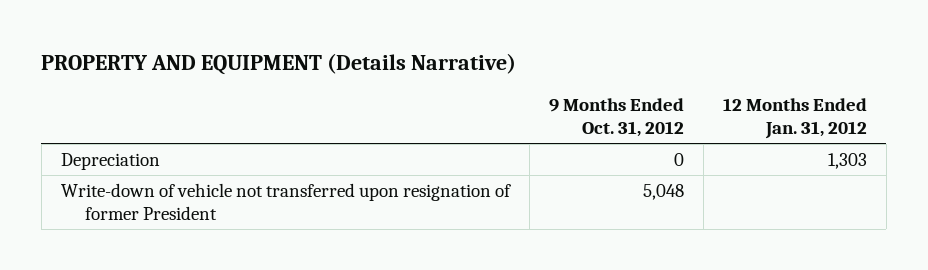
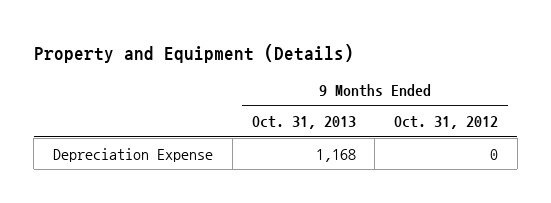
- PROPERTY AND EQUIPMENT (Details Narrative)
+ Property and Equipment (Details)
- | 9 Months Ended Oct. 31, 2012 | 12 Months Ended Jan. 31, 2012
+ | 9 Months Ended Oct. 31, 2013 | 9 Months Ended Oct. 31, 2012
- Depreciation | 0 | 1,303
- Write-down of vehicle not transferred upon resignation of former President | 5,048 |
+ Depreciation Expense | 1,168 | 0

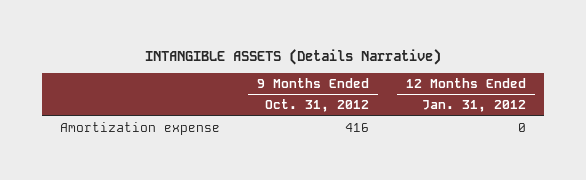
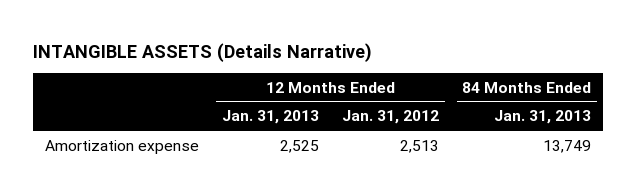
- | 9 Months Ended Oct. 31, 2012 | 12 Months Ended Jan. 31, 2012
+ | 12 Months Ended Jan. 31, 2013 | 12 Months Ended Jan. 31, 2012 | 84 Months Ended Jan. 31, 2013
- Amortization expense | 416 | 0
+ Amortization expense | 2,525 | 2,513 | 13,749

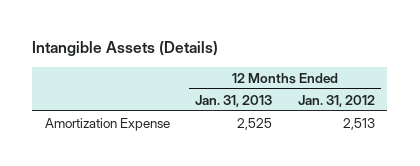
- INTANGIBLE ASSETS (Details Narrative)
+ Intangible Assets (Details)
- | 12 Months Ended Jan. 31, 2013 | 12 Months Ended Jan. 31, 2012 | 84 Months Ended Jan. 31, 2013
+ | 12 Months Ended Jan. 31, 2013 | 12 Months Ended Jan. 31, 2012
- Amortization expense | 2,525 | 2,513 | 13,749
+ Amortization Expense | 2,525 | 2,513

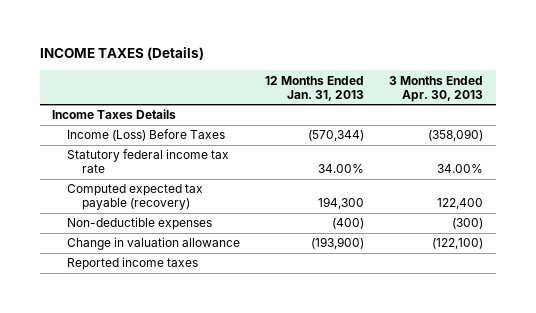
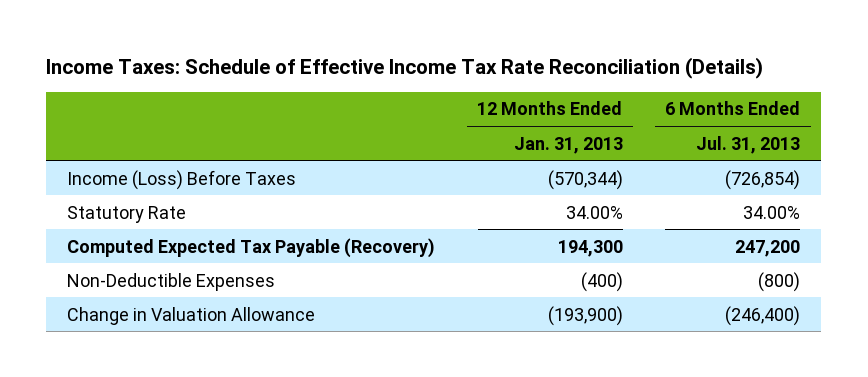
- INCOME TAXES (Details)
+ Income Taxes: Schedule of Effective Income Tax Rate Reconciliation (Details)
- | 12 Months Ended Jan. 31, 2013 | 3 Months Ended Apr. 30, 2013
+ | 12 Months Ended Jan. 31, 2013 | 6 Months Ended Jul. 31, 2013
- Income Taxes Details
- Statutory federal income tax rate | 34.00% | 34.00%
- Computed expected tax payable (recovery) | 194,300 | 122,400
- Non-deductible expenses | (400) | (300)
- Change in valuation allowance | (193,900) | (122,100)
- Reported income taxes
+ Statutory Rate | 34.00% | 34.00%
+ Computed Expected Tax Payable (Recovery) | 194,300 | 247,200
+ Non-Deductible Expenses | (400) | (800)
+ Change in Valuation Allowance | (193,900) | (246,400)

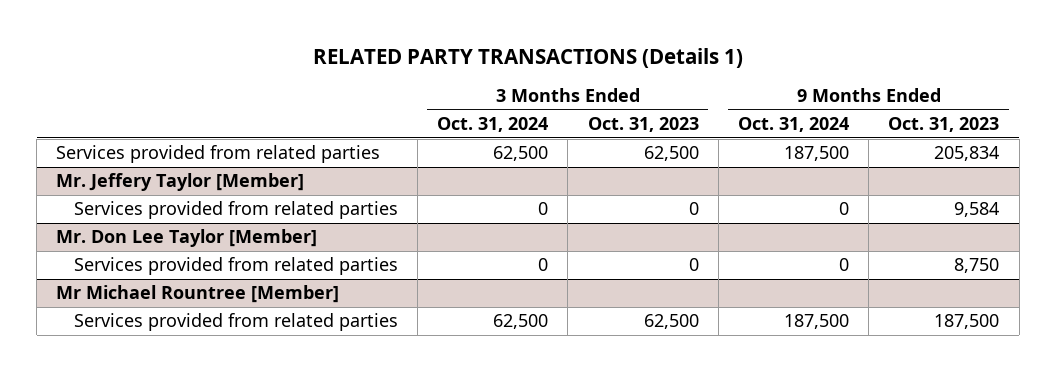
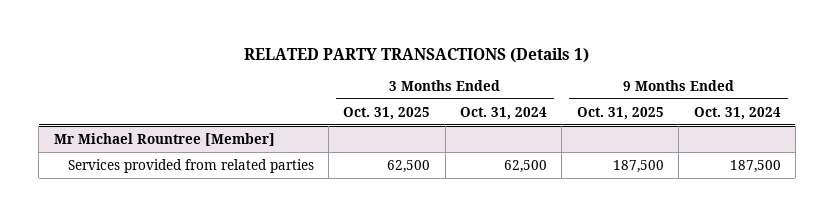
- | 3 Months Ended Oct. 31, 2024 | 3 Months Ended Oct. 31, 2023 | 9 Months Ended Oct. 31, 2024 | 9 Months Ended Oct. 31, 2023
+ | 3 Months Ended Oct. 31, 2025 | 3 Months Ended Oct. 31, 2024 | 9 Months Ended Oct. 31, 2025 | 9 Months Ended Oct. 31, 2024
- Services provided from related parties | 62,500 | 62,500 | 187,500 | 205,834
- Mr. Jeffery Taylor [Member]
- Services provided from related parties | 0 | 0 | 0 | 9,584
- Mr. Don Lee Taylor [Member]
- Services provided from related parties | 0 | 0 | 0 | 8,750

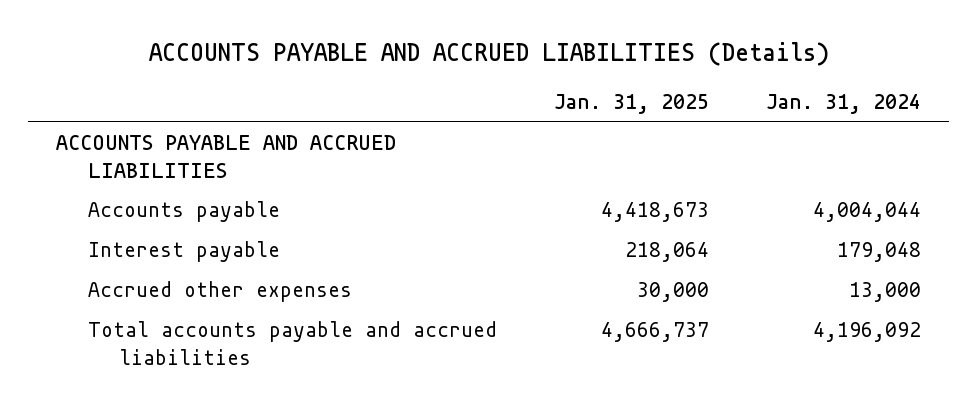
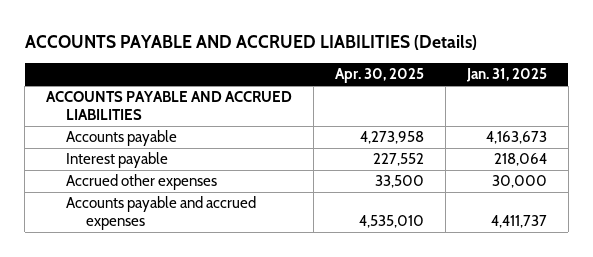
- | Jan. 31, 2025 | Jan. 31, 2024
+ | Apr. 30, 2025 | Jan. 31, 2025
- Accounts payable | 4,418,673 | 4,004,044
+ Accounts payable | 4,273,958 | 4,163,673
- Total accounts payable and accrued liabilities | 4,666,737 | 4,196,092
+ Accounts payable and accrued expenses | 4,535,010 | 4,411,737

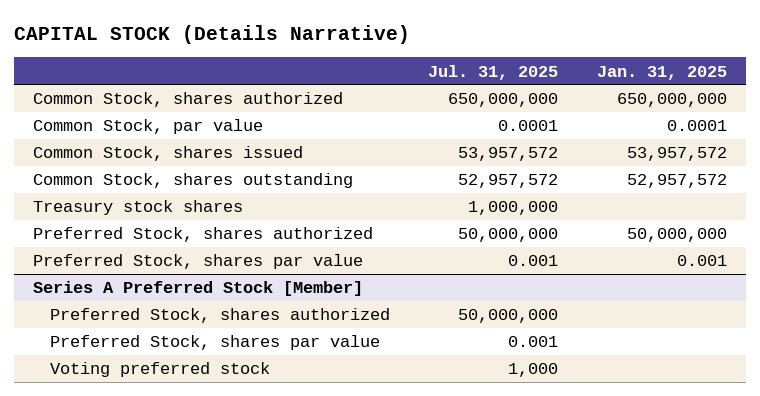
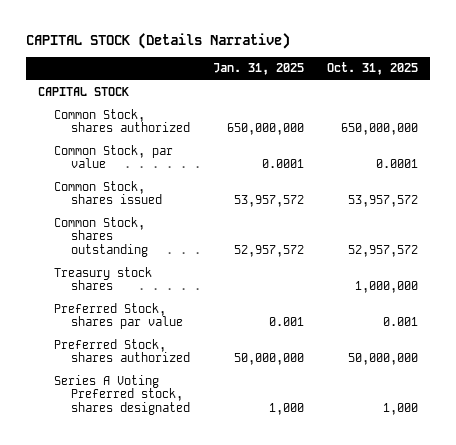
- | Jul. 31, 2025 | Jan. 31, 2025
+ | Jan. 31, 2025 | Oct. 31, 2025
+ CAPITAL STOCK
- Series A Preferred Stock [Member]
- Preferred Stock, shares authorized | 50,000,000 |
- Preferred Stock, shares par value | 0.001 |
- Voting preferred stock | 1,000 |
moved down: Preferred Stock, shares authorized | 50,000,000 | 50,000,000
+ Series A Voting Preferred stock, shares designated | 1,000 | 1,000

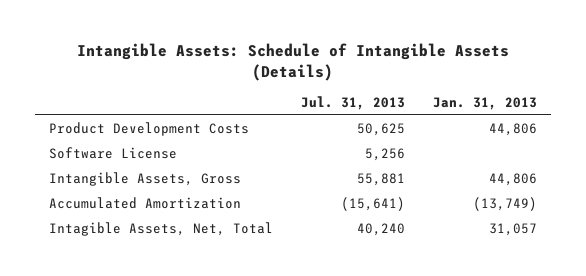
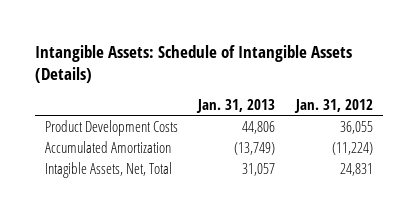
- | Jul. 31, 2013 | Jan. 31, 2013
+ | Jan. 31, 2013 | Jan. 31, 2012
- Software License | 5,256 |
- Intangible Assets, Gross | 55,881 | 44,806

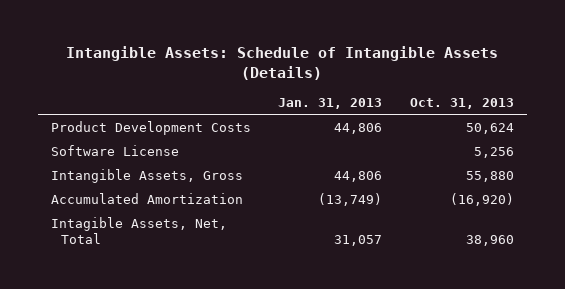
- | Jan. 31, 2013 | Jan. 31, 2012
+ | Jan. 31, 2013 | Oct. 31, 2013
+ Software License | | 5,256
+ Intangible Assets, Gross | 44,806 | 55,880

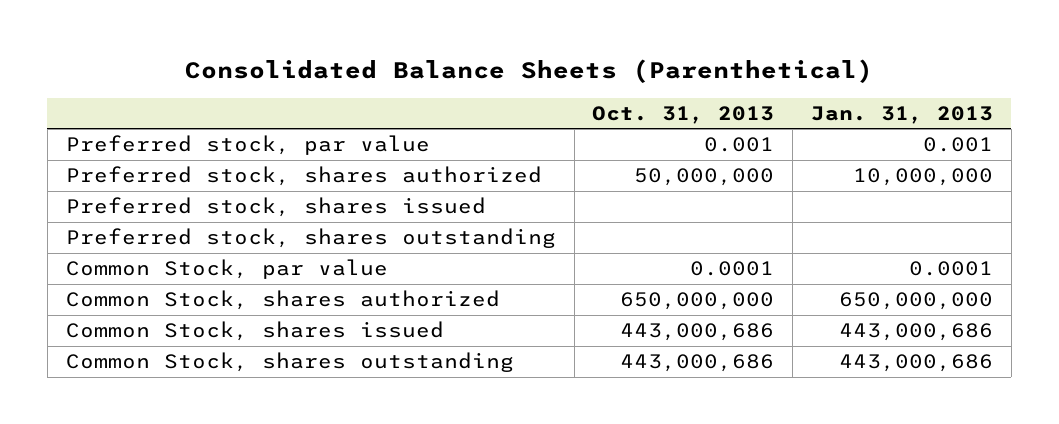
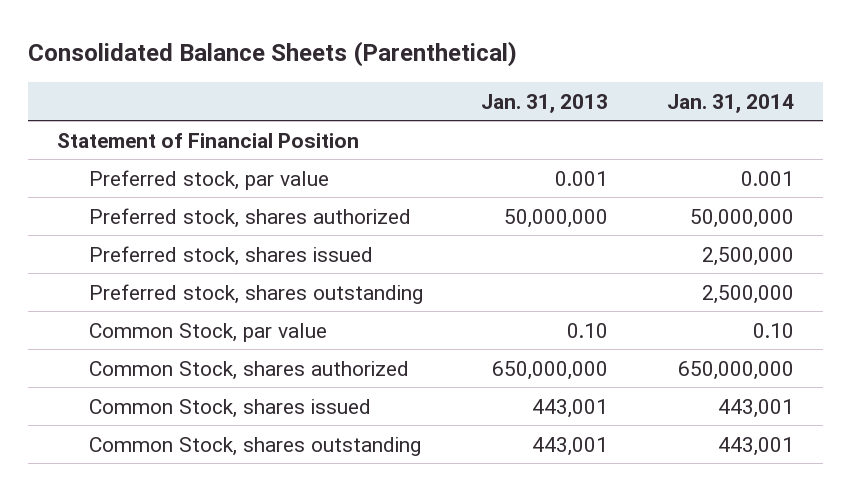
- | Oct. 31, 2013 | Jan. 31, 2013
+ | Jan. 31, 2013 | Jan. 31, 2014
+ Statement of Financial Position
- Preferred stock, shares authorized | 50,000,000 | 10,000,000
+ Preferred stock, shares authorized | 50,000,000 | 50,000,000
- Common Stock, par value | 0.0001 | 0.0001
+ Common Stock, par value | 0.10 | 0.10
- Common Stock, shares issued | 443,000,686 | 443,000,686
- Common Stock, shares outstanding | 443,000,686 | 443,000,686
+ Common Stock, shares issued | 443,001 | 443,001
+ Common Stock, shares outstanding | 443,001 | 443,001

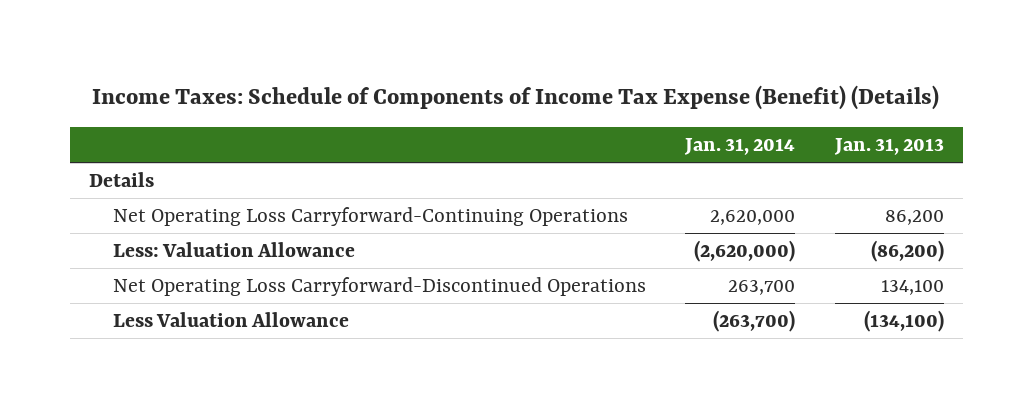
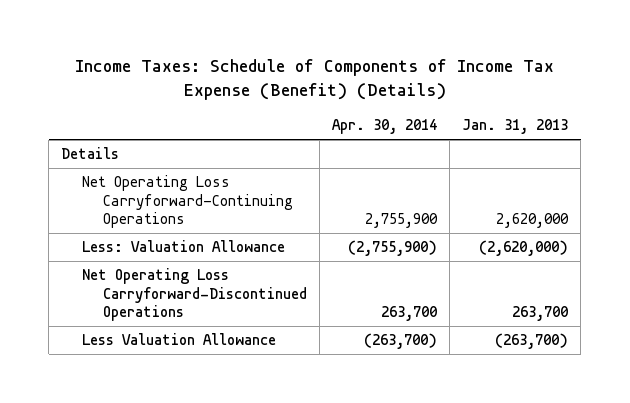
- | Jan. 31, 2014 | Jan. 31, 2013
+ | Apr. 30, 2014 | Jan. 31, 2013
- Net Operating Loss Carryforward-Continuing Operations | 2,620,000 | 86,200
- Less: Valuation Allowance | (2,620,000) | (86,200)
- Net Operating Loss Carryforward-Discontinued Operations | 263,700 | 134,100
- Less Valuation Allowance | (263,700) | (134,100)
+ Net Operating Loss Carryforward-Continuing Operations | 2,755,900 | 2,620,000
+ Less: Valuation Allowance | (2,755,900) | (2,620,000)
+ Net Operating Loss Carryforward-Discontinued Operations | 263,700 | 263,700
+ Less Valuation Allowance | (263,700) | (263,700)

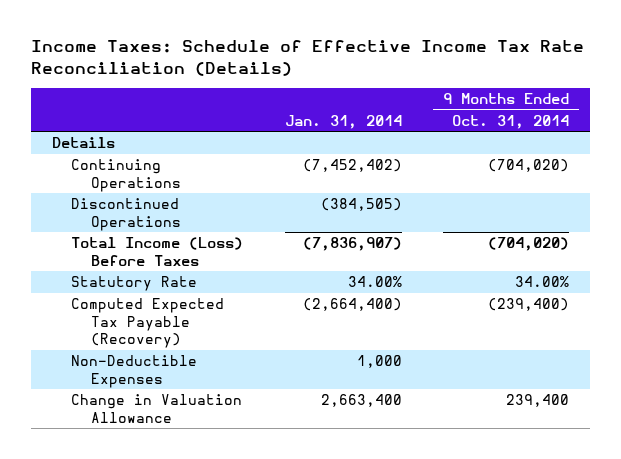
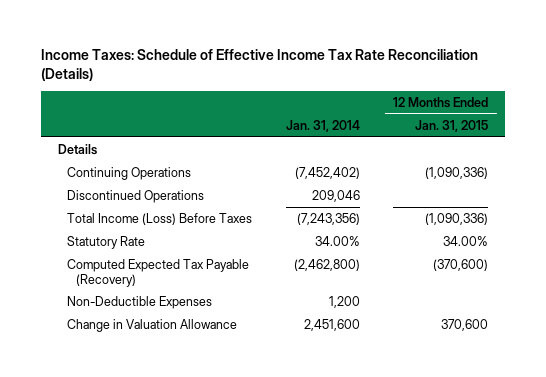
- | Jan. 31, 2014 | 9 Months Ended Oct. 31, 2014
+ | Jan. 31, 2014 | 12 Months Ended Jan. 31, 2015
- Discontinued Operations | (384,505) |
- Total Income (Loss) Before Taxes | (7,836,907) | (704,020)
+ Discontinued Operations | 209,046 |
+ Total Income (Loss) Before Taxes | (7,243,356) | (1,090,336)
- Computed Expected Tax Payable (Recovery) | (2,664,400) | (239,400)
- Non-Deductible Expenses | 1,000 |
- Change in Valuation Allowance | 2,663,400 | 239,400
+ Computed Expected Tax Payable (Recovery) | (2,462,800) | (370,600)
+ Non-Deductible Expenses | 1,200 |
+ Change in Valuation Allowance | 2,451,600 | 370,600

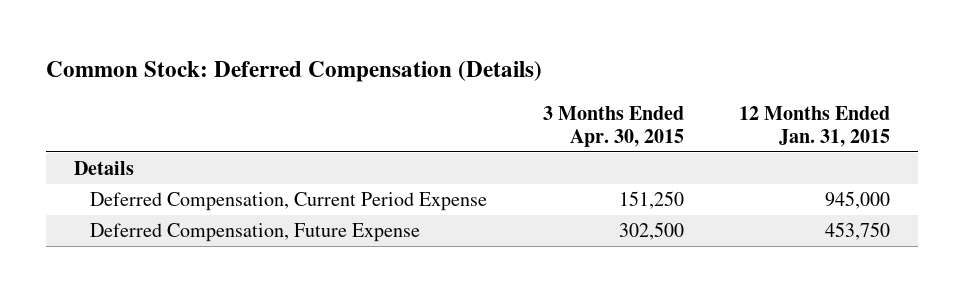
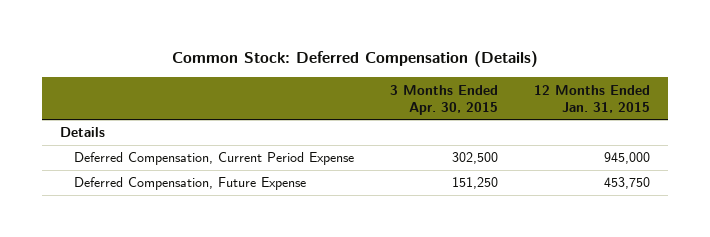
- Deferred Compensation, Current Period Expense | 151,250 | 945,000
- Deferred Compensation, Future Expense | 302,500 | 453,750
+ Deferred Compensation, Current Period Expense | 302,500 | 945,000
+ Deferred Compensation, Future Expense | 151,250 | 453,750

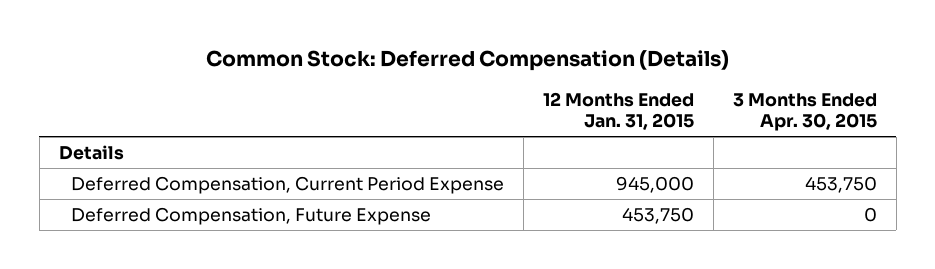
- | 3 Months Ended Apr. 30, 2015 | 12 Months Ended Jan. 31, 2015
+ | 12 Months Ended Jan. 31, 2015 | 3 Months Ended Apr. 30, 2015
- Deferred Compensation, Current Period Expense | 302,500 | 945,000
- Deferred Compensation, Future Expense | 151,250 | 453,750
+ Deferred Compensation, Current Period Expense | 945,000 | 453,750
+ Deferred Compensation, Future Expense | 453,750 | 0

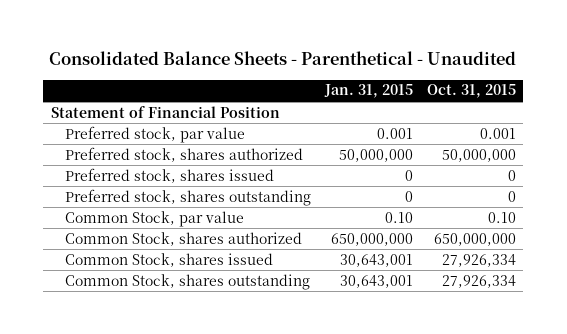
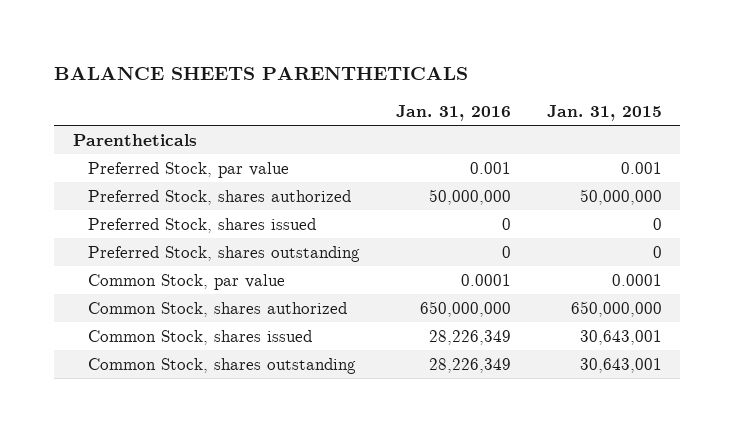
- Consolidated Balance Sheets - Parenthetical - Unaudited
+ BALANCE SHEETS PARENTHETICALS
- | Jan. 31, 2015 | Oct. 31, 2015
+ | Jan. 31, 2016 | Jan. 31, 2015
- Statement of Financial Position
- Preferred stock, par value | 0.001 | 0.001
- Preferred stock, shares authorized | 50,000,000 | 50,000,000
- Preferred stock, shares issued | 0 | 0
- Preferred stock, shares outstanding | 0 | 0
- Common Stock, par value | 0.10 | 0.10
+ Parentheticals
+ Preferred Stock, par value | 0.001 | 0.001
+ Preferred Stock, shares authorized | 50,000,000 | 50,000,000
+ Preferred Stock, shares issued | 0 | 0
+ Preferred Stock, shares outstanding | 0 | 0
+ Common Stock, par value | 0.0001 | 0.0001

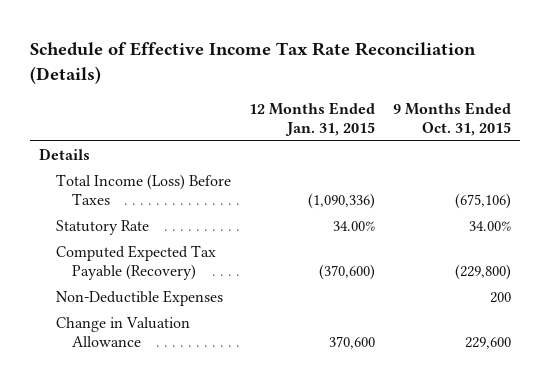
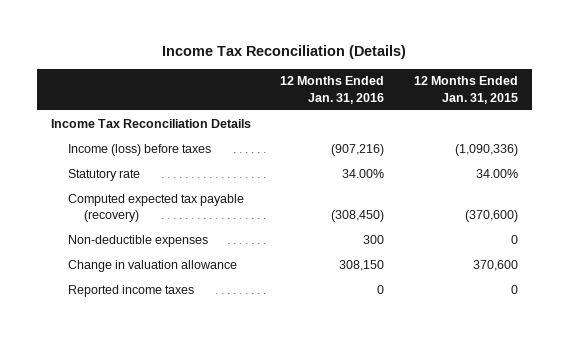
- Schedule of Effective Income Tax Rate Reconciliation (Details)
+ Income Tax Reconciliation (Details)
- | 12 Months Ended Jan. 31, 2015 | 9 Months Ended Oct. 31, 2015
+ | 12 Months Ended Jan. 31, 2016 | 12 Months Ended Jan. 31, 2015
- Details
- Total Income (Loss) Before Taxes | (1,090,336) | (675,106)
- Statutory Rate | 34.00% | 34.00%
- Computed Expected Tax Payable (Recovery) | (370,600) | (229,800)
- Non-Deductible Expenses | | 200
- Change in Valuation Allowance | 370,600 | 229,600
+ Income Tax Reconciliation Details
+ Income (loss) before taxes | (907,216) | (1,090,336)
+ Statutory rate | 34.00% | 34.00%
+ Computed expected tax payable (recovery) | (308,450) | (370,600)
+ Non-deductible expenses | 300 | 0
+ Change in valuation allowance | 308,150 | 370,600
+ Reported income taxes | 0 | 0

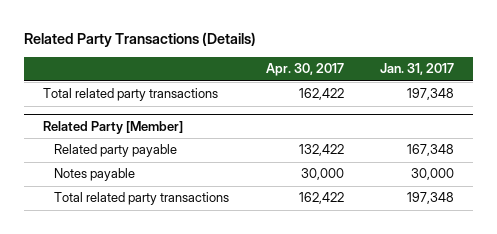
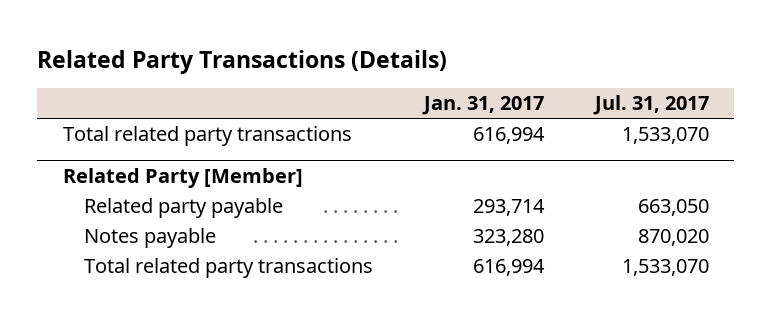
- | Apr. 30, 2017 | Jan. 31, 2017
+ | Jan. 31, 2017 | Jul. 31, 2017
- Total related party transactions | 162,422 | 197,348
+ Total related party transactions | 616,994 | 1,533,070
@ Related Party [Member]
- Related party payable | 132,422 | 167,348
- Notes payable | 30,000 | 30,000
- Total related party transactions | 162,422 | 197,348
+ Related party payable | 293,714 | 663,050
+ Notes payable | 323,280 | 870,020
+ Total related party transactions | 616,994 | 1,533,070

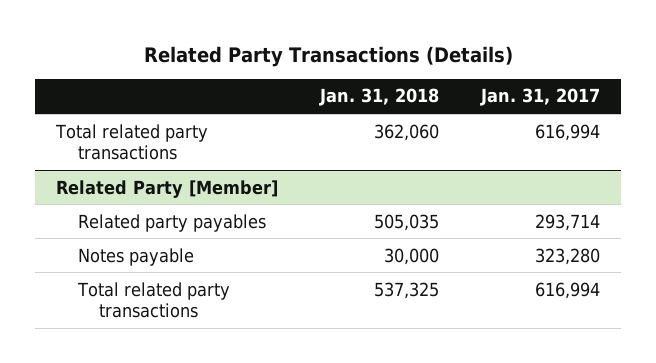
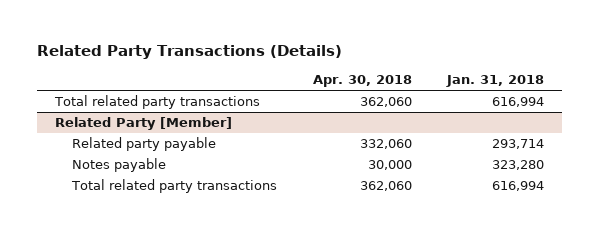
- | Jan. 31, 2018 | Jan. 31, 2017
+ | Apr. 30, 2018 | Jan. 31, 2018
- Total related party transactions | 362,060 | 616,994
+ Total related party transactions | 362,060 | 616,994
@ Related Party [Member]
- Related party payables | 505,035 | 293,714
- Notes payable | 30,000 | 323,280
- Total related party transactions | 537,325 | 616,994
+ Related party payable | 332,060 | 293,714
+ Notes payable | 30,000 | 323,280
+ Total related party transactions | 362,060 | 616,994

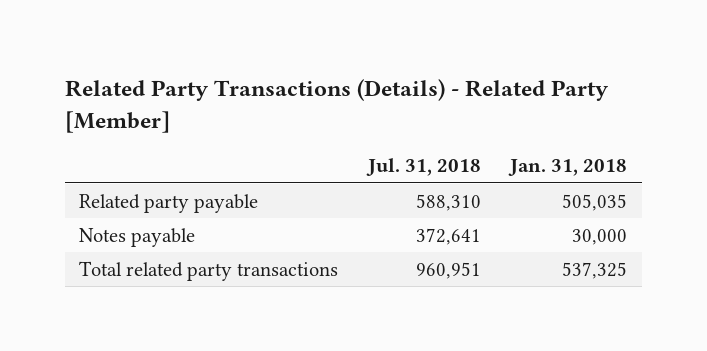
- Related Party Transactions (Details)
+ Related Party Transactions (Details) - Related Party [Member]
- | Apr. 30, 2018 | Jan. 31, 2018
+ | Jul. 31, 2018 | Jan. 31, 2018
- Total related party transactions | 362,060 | 616,994
- Related Party [Member]
- Related party payable | 332,060 | 293,714
- Notes payable | 30,000 | 323,280
- Total related party transactions | 362,060 | 616,994
+ Related party payable | 588,310 | 505,035
+ Notes payable | 372,641 | 30,000
+ Total related party transactions | 960,951 | 537,325

